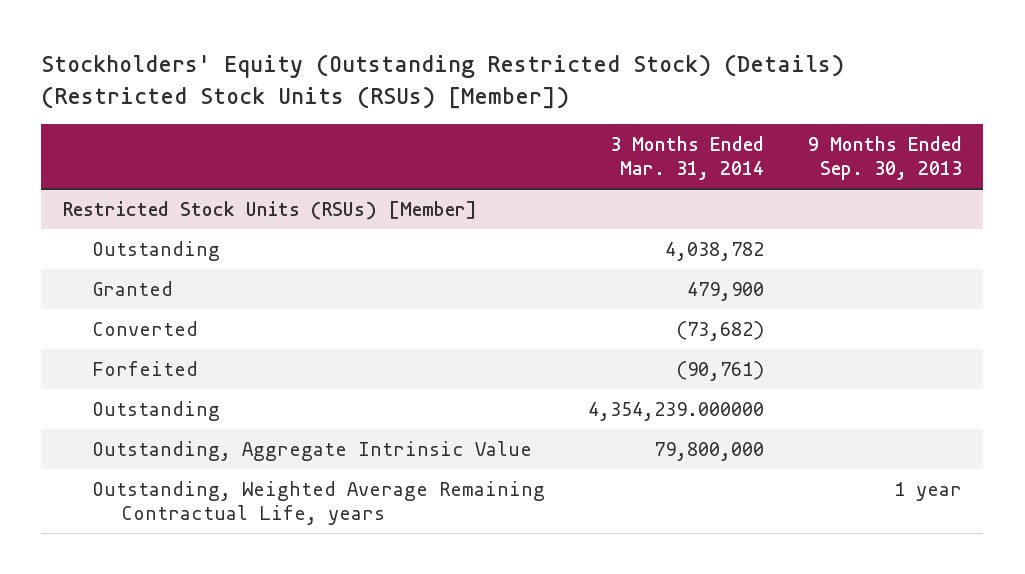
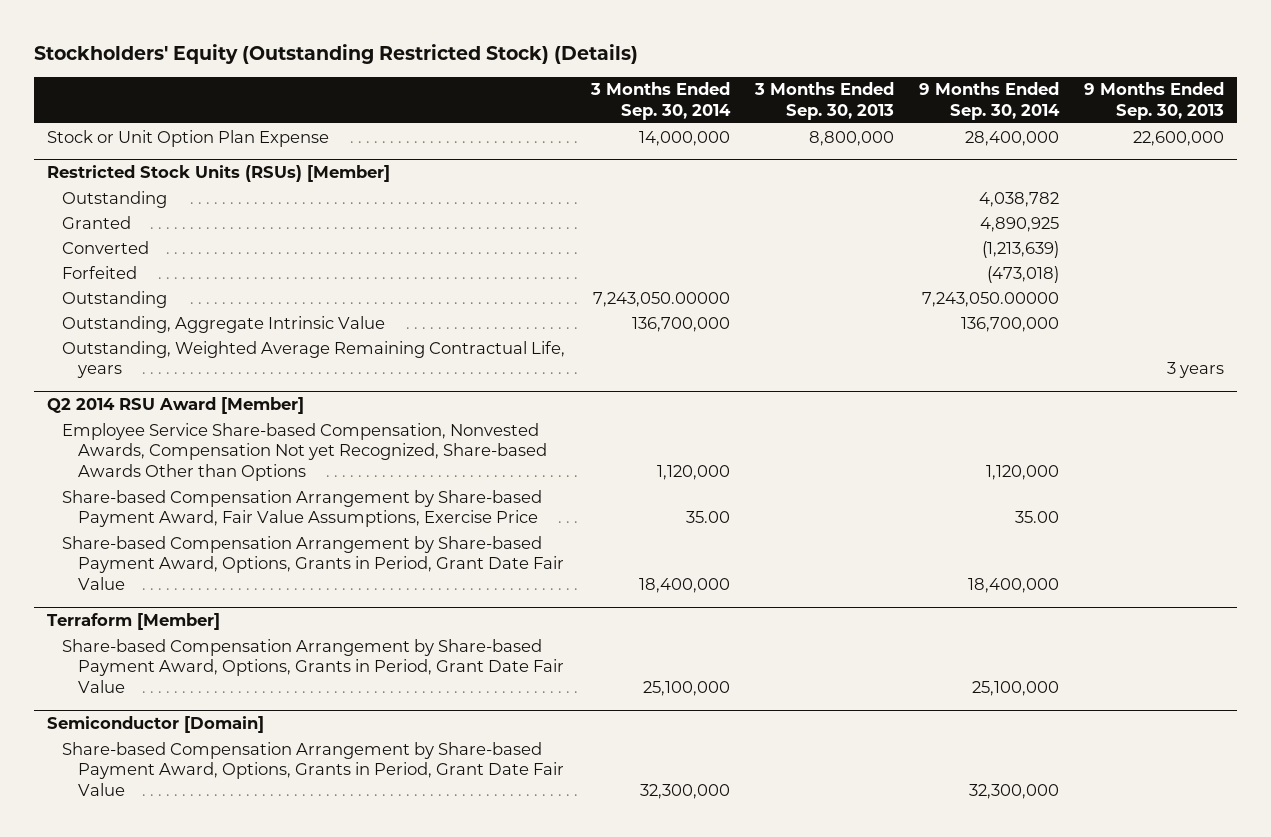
- Stockholders' Equity (Outstanding Restricted Stock) (Details) (Restricted Stock Units (RSUs) [Member])
+ Stockholders' Equity (Outstanding Restricted Stock) (Details)
- | 3 Months Ended Mar. 31, 2014 | 9 Months Ended Sep. 30, 2013
+ | 3 Months Ended Sep. 30, 2014 | 3 Months Ended Sep. 30, 2013 | 9 Months Ended Sep. 30, 2014 | 9 Months Ended Sep. 30, 2013
+ Stock or Unit Option Plan Expense | 14,000,000 | 8,800,000 | 28,400,000 | 22,600,000
@ Restricted Stock Units (RSUs) [Member]
- Outstanding, Weighted Average Remaining Contractual Life, years | | 1 year
+ Outstanding, Weighted Average Remaining Contractual Life, years | | | | 3 years
+ Q2 2014 RSU Award [Member]
+ Employee Service Share-based Compensation, Nonvested Awards, Compensation Not yet Recognized, Share-based Awards Other than Options | 1,120,000 | | 1,120,000 |
+ Share-based Compensation Arrangement by Share-based Payment Award, Fair Value Assumptions, Exercise Price | 35.00 | | 35.00 |
+ Share-based Compensation Arrangement by Share-based Payment Award, Options, Grants in Period, Grant Date Fair Value | 18,400,000 | | 18,400,000 |
+ Terraform [Member]
+ Share-based Compensation Arrangement by Share-based Payment Award, Options, Grants in Period, Grant Date Fair Value | 25,100,000 | | 25,100,000 |
+ Semiconductor [Domain]
+ Share-based Compensation Arrangement by Share-based Payment Award, Options, Grants in Period, Grant Date Fair Value | 32,300,000 | | 32,300,000 |

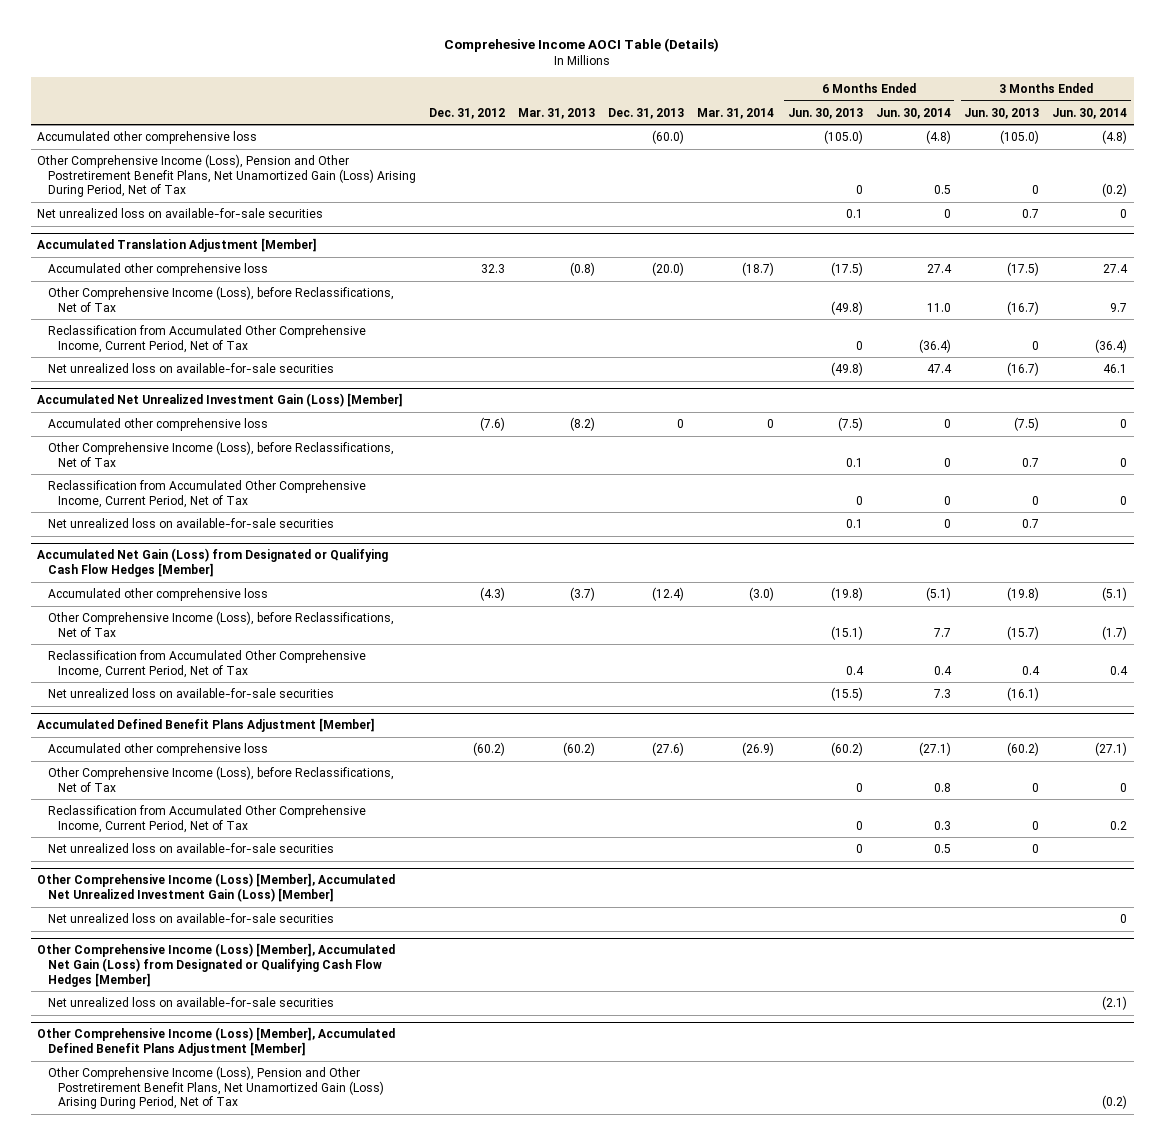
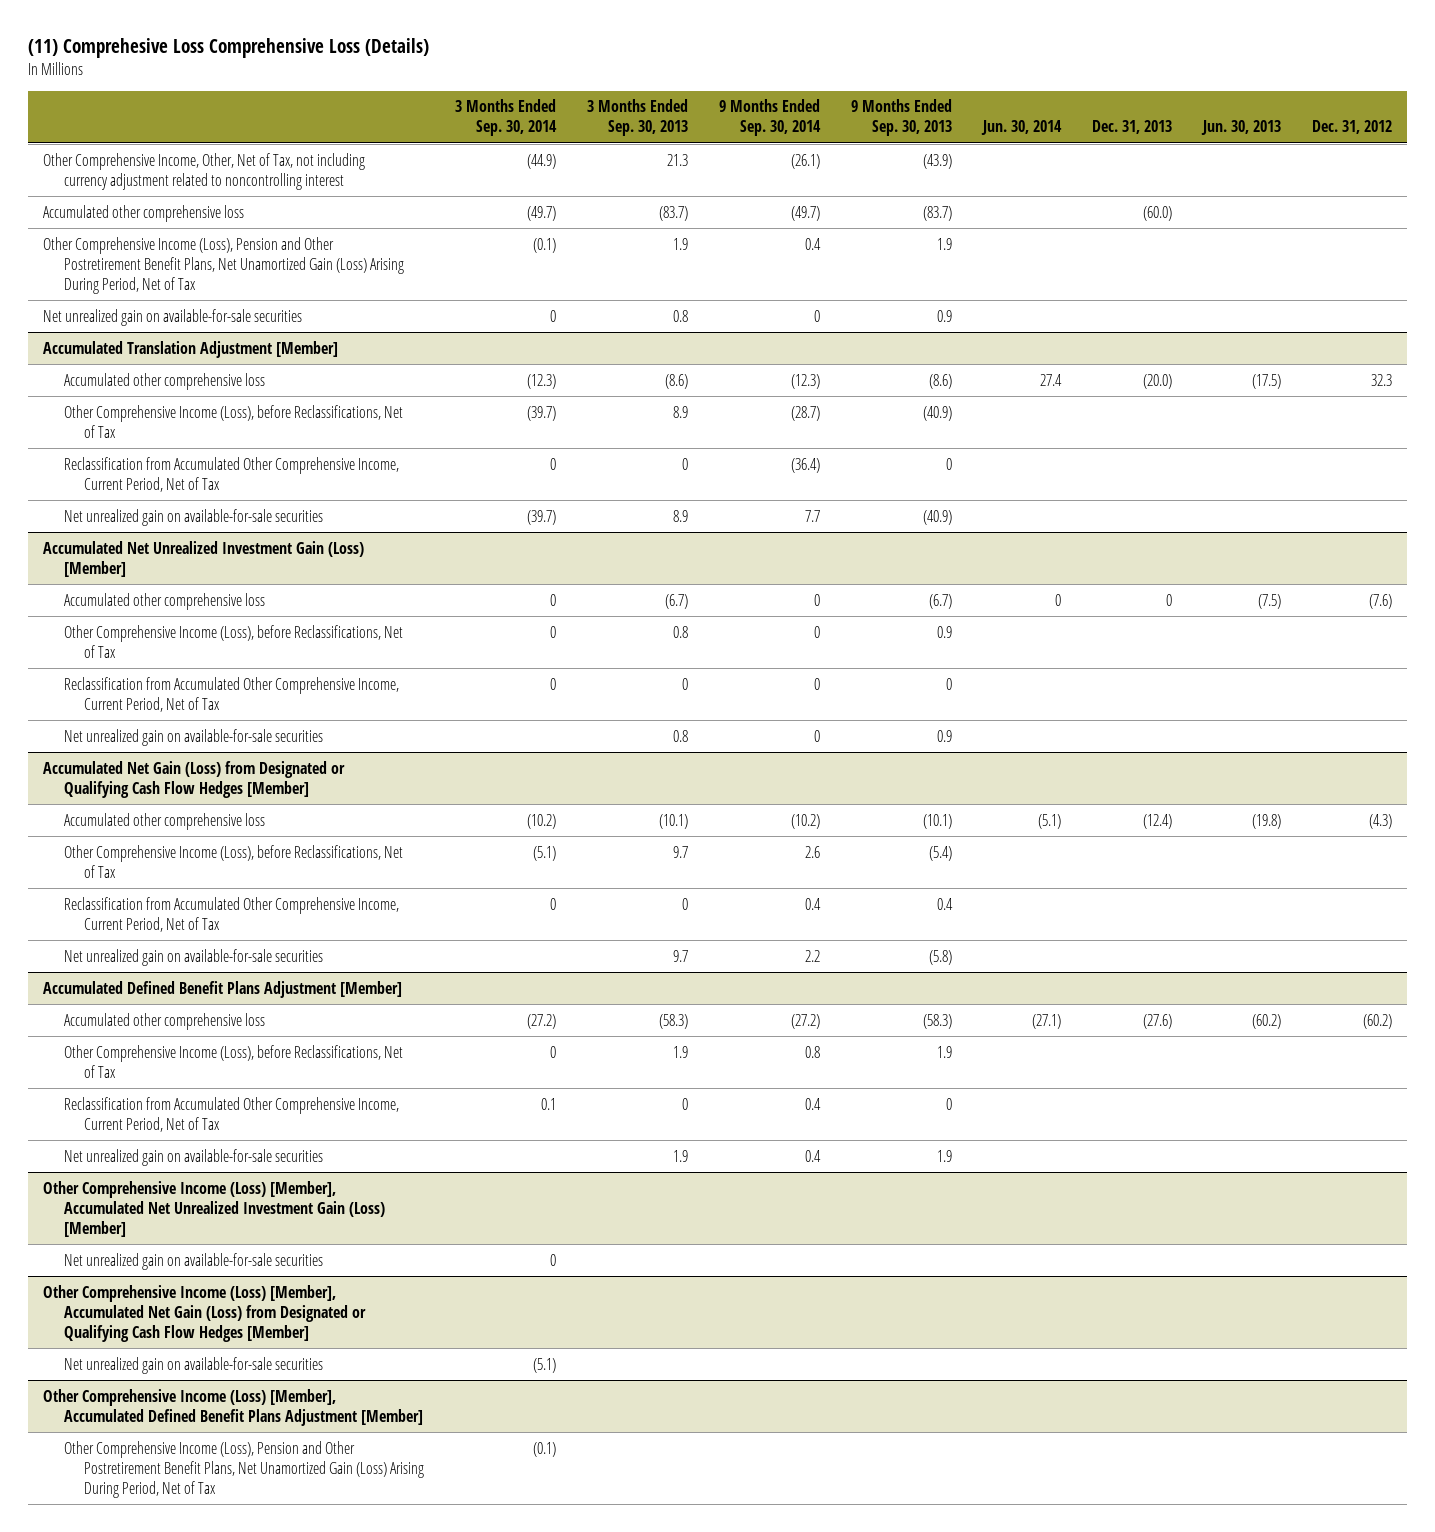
- Comprehesive Income AOCI Table (Details)
+ (11) Comprehesive Loss Comprehensive Loss (Details)
- | Dec. 31, 2012 | Mar. 31, 2013 | Dec. 31, 2013 | Mar. 31, 2014 | 6 Months Ended Jun. 30, 2013 | 6 Months Ended Jun. 30, 2014 | 3 Months Ended Jun. 30, 2013 | 3 Months Ended Jun. 30, 2014
+ | 3 Months Ended Sep. 30, 2014 | 3 Months Ended Sep. 30, 2013 | 9 Months Ended Sep. 30, 2014 | 9 Months Ended Sep. 30, 2013 | Jun. 30, 2014 | Dec. 31, 2013 | Jun. 30, 2013 | Dec. 31, 2012
+ Other Comprehensive Income, Other, Net of Tax, not including currency adjustment related to noncontrolling interest | (44.9) | 21.3 | (26.1) | (43.9) | | | |
- Net unrealized loss on available-for-sale securities | | | | | 0.1 | 0 | 0.7 | 0
+ Net unrealized gain on available-for-sale securities | 0 | 0.8 | 0 | 0.9 | | | |
@ Accumulated Translation Adjustment [Member]
- Net unrealized loss on available-for-sale securities | | | | | (49.8) | 47.4 | (16.7) | 46.1
+ Net unrealized gain on available-for-sale securities | (39.7) | 8.9 | 7.7 | (40.9) | | | |
@ Accumulated Net Unrealized Investment Gain (Loss) [Member]
- Net unrealized loss on available-for-sale securities | | | | | 0.1 | 0 | 0.7 |
+ Net unrealized gain on available-for-sale securities | | 0.8 | 0 | 0.9 | | | |
@ Accumulated Net Gain (Loss) from Designated or Qualifying Cash Flow Hedges [Member]
- Net unrealized loss on available-for-sale securities | | | | | (15.5) | 7.3 | (16.1) |
+ Net unrealized gain on available-for-sale securities | | 9.7 | 2.2 | (5.8) | | | |
@ Accumulated Defined Benefit Plans Adjustment [Member]
- Net unrealized loss on available-for-sale securities | | | | | 0 | 0.5 | 0 |
+ Net unrealized gain on available-for-sale securities | | 1.9 | 0.4 | 1.9 | | | |
@ Other Comprehensive Income (Loss) [Member], Accumulated Net Unrealized Investment Gain (Loss) [Member]
- Net unrealized loss on available-for-sale securities | | | | | | | | 0
+ Net unrealized gain on available-for-sale securities | 0 | | | | | | |
@ Other Comprehensive Income (Loss) [Member], Accumulated Net Gain (Loss) from Designated or Qualifying Cash Flow Hedges [Member]
- Net unrealized loss on available-for-sale securities | | | | | | | | (2.1)
+ Net unrealized gain on available-for-sale securities | (5.1) | | | | | | |

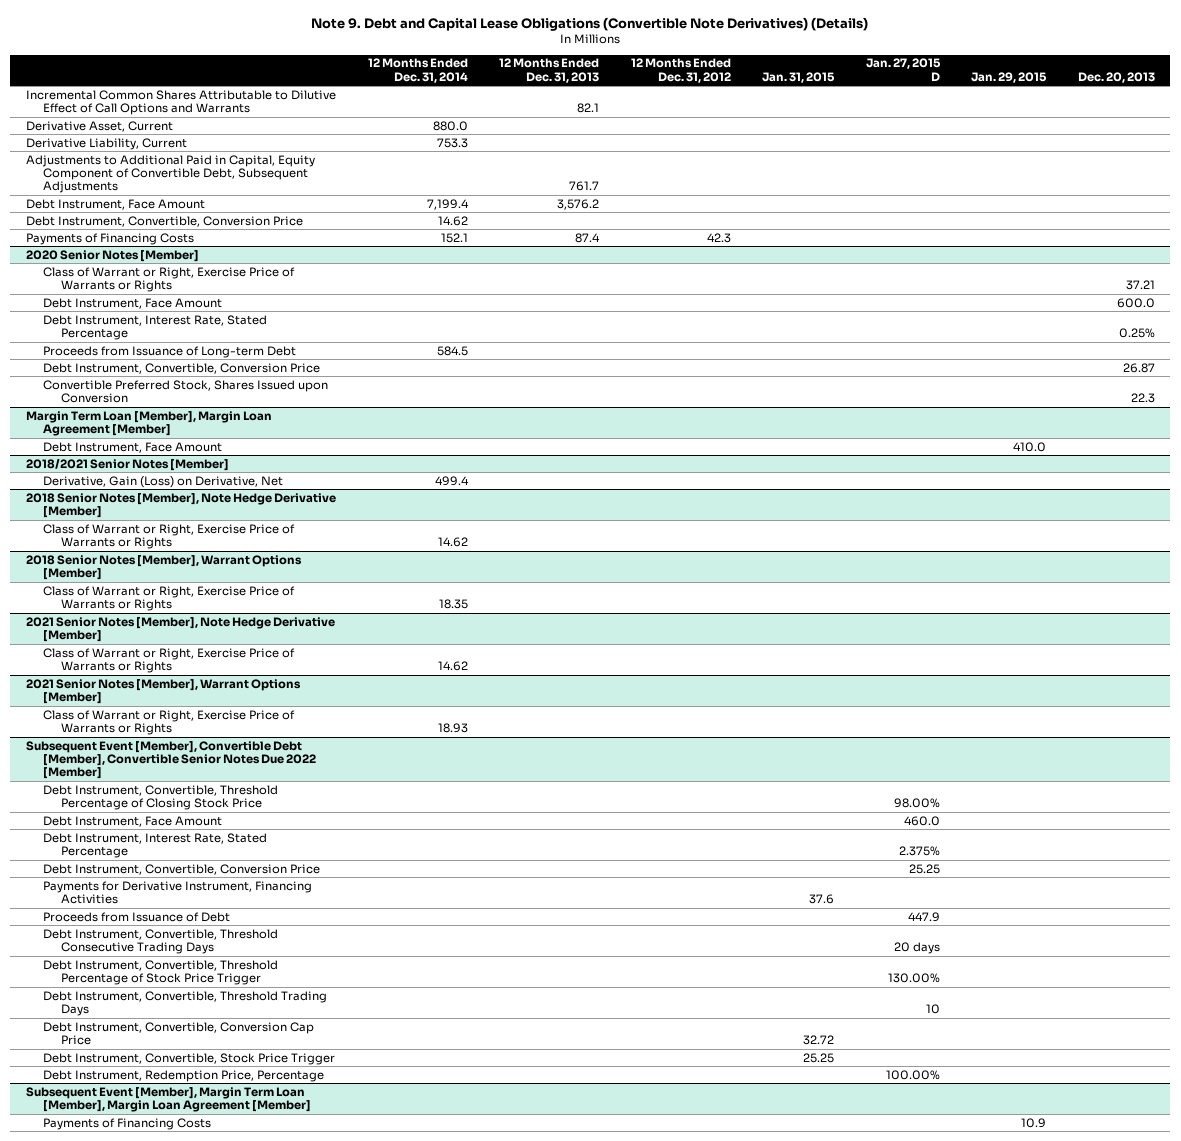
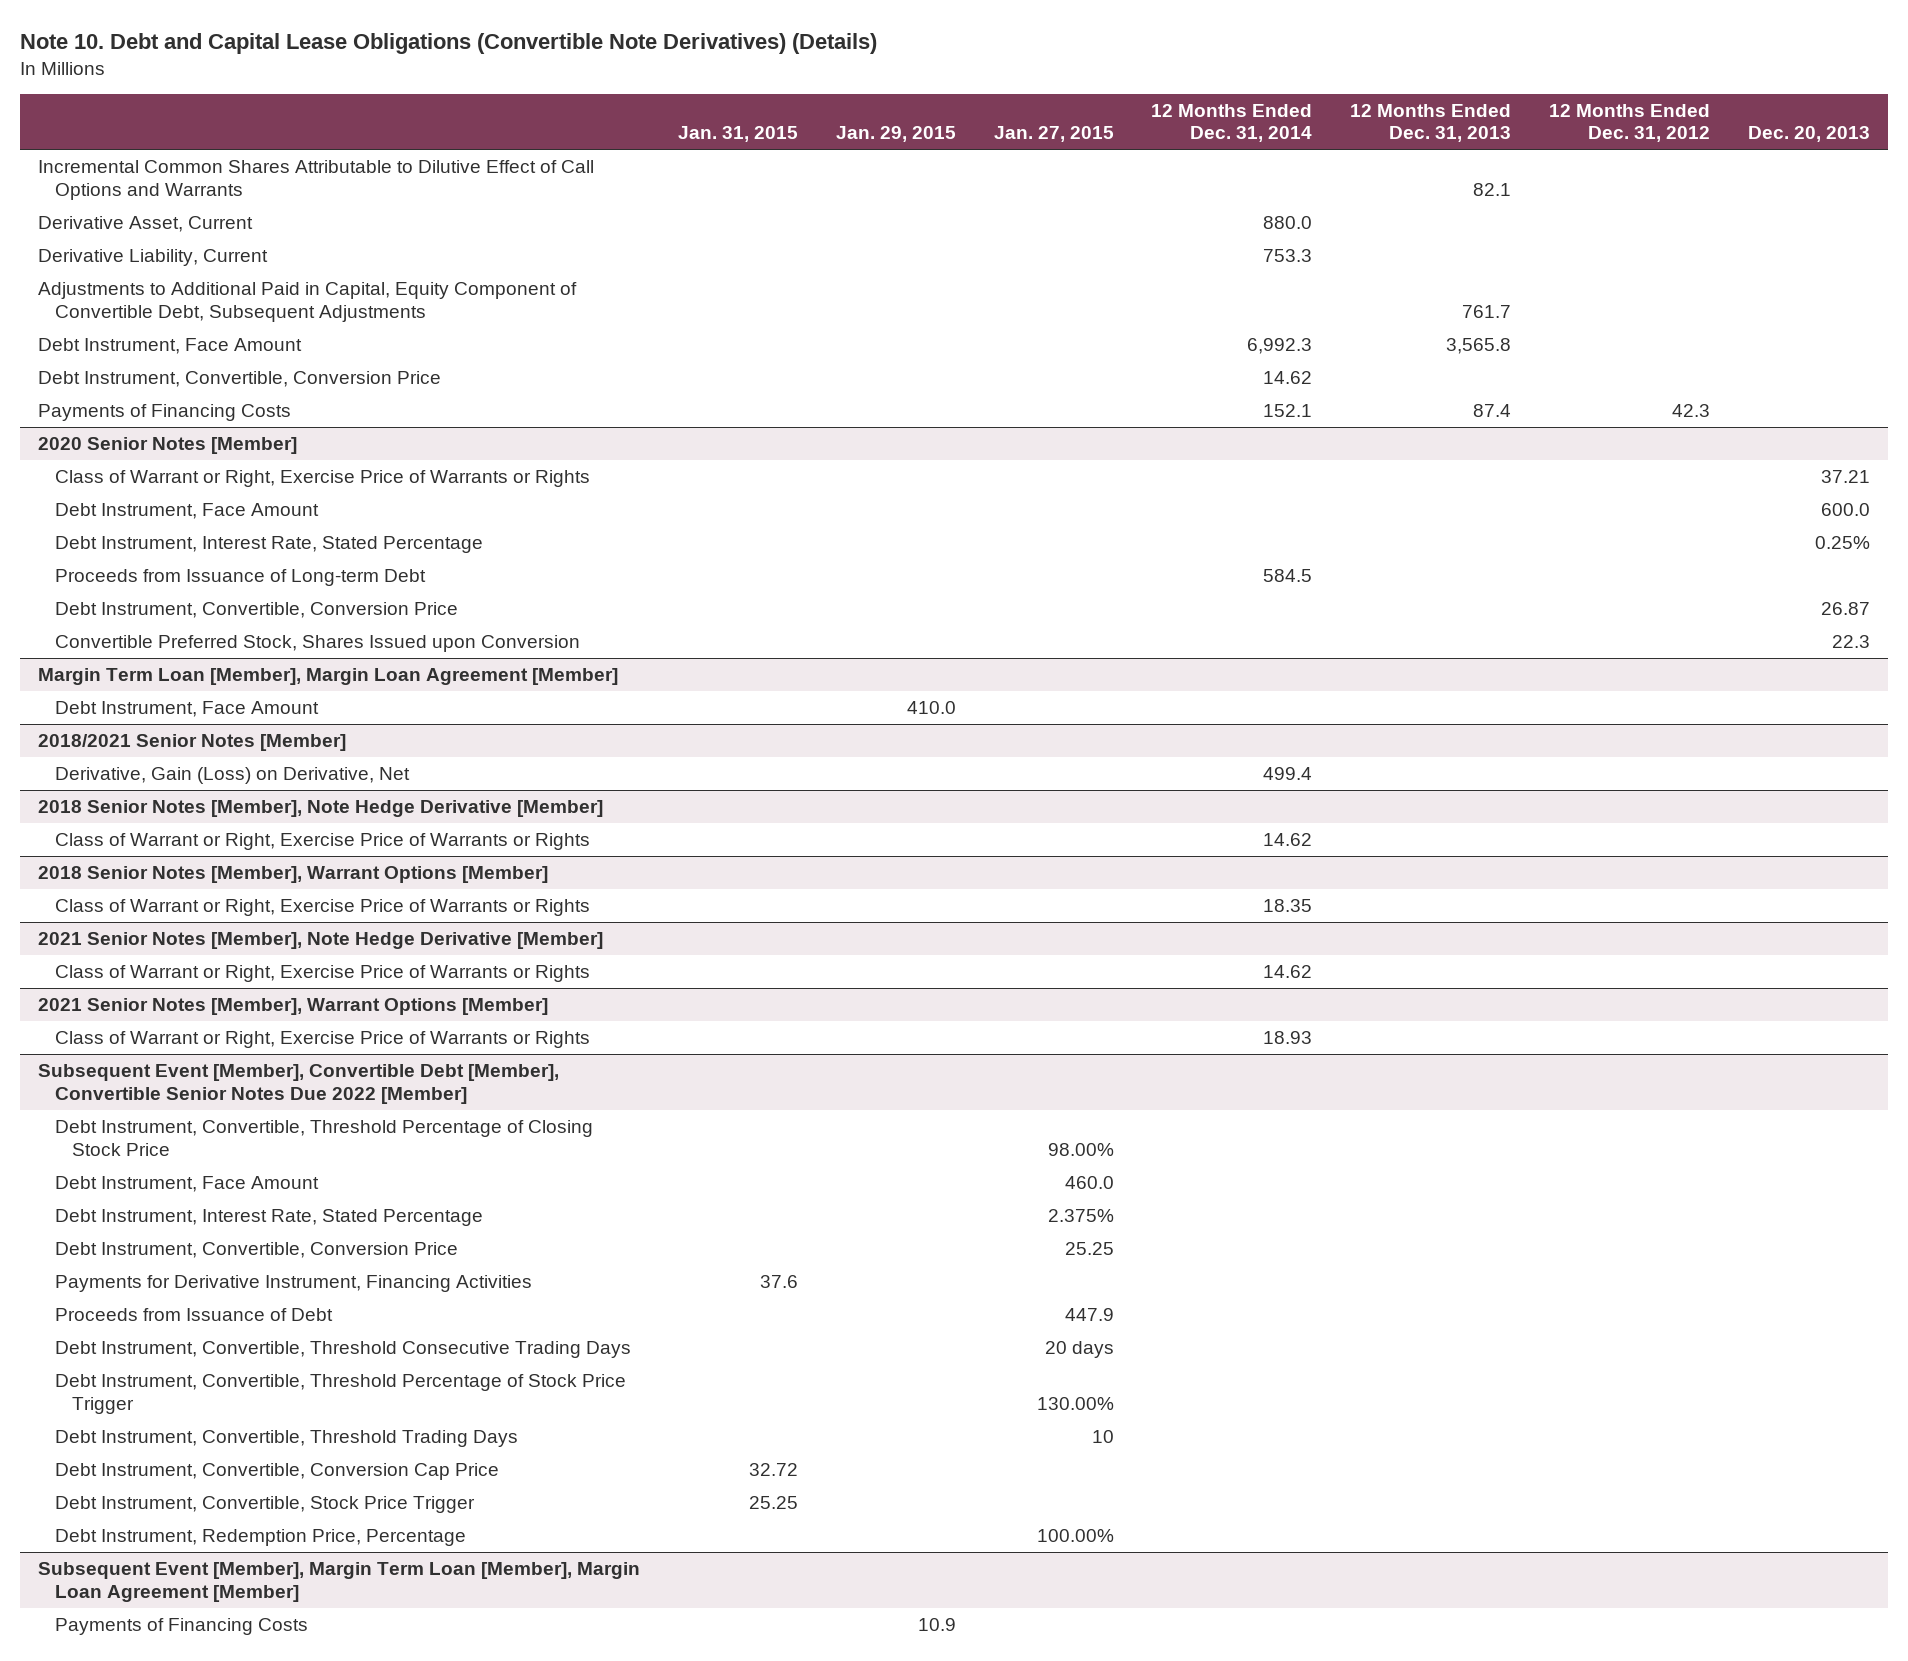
- Note 9. Debt and Capital Lease Obligations (Convertible Note Derivatives) (Details)
+ Note 10. Debt and Capital Lease Obligations (Convertible Note Derivatives) (Details)
- | 12 Months Ended Dec. 31, 2014 | 12 Months Ended Dec. 31, 2013 | 12 Months Ended Dec. 31, 2012 | Jan. 31, 2015 | Jan. 27, 2015 D | Jan. 29, 2015 | Dec. 20, 2013
+ | Jan. 31, 2015 | Jan. 29, 2015 | Jan. 27, 2015 | 12 Months Ended Dec. 31, 2014 | 12 Months Ended Dec. 31, 2013 | 12 Months Ended Dec. 31, 2012 | Dec. 20, 2013
- Debt Instrument, Face Amount | 7,199.4 | 3,576.2 | | | | |
+ Debt Instrument, Face Amount | | | | 6,992.3 | 3,565.8 | |

